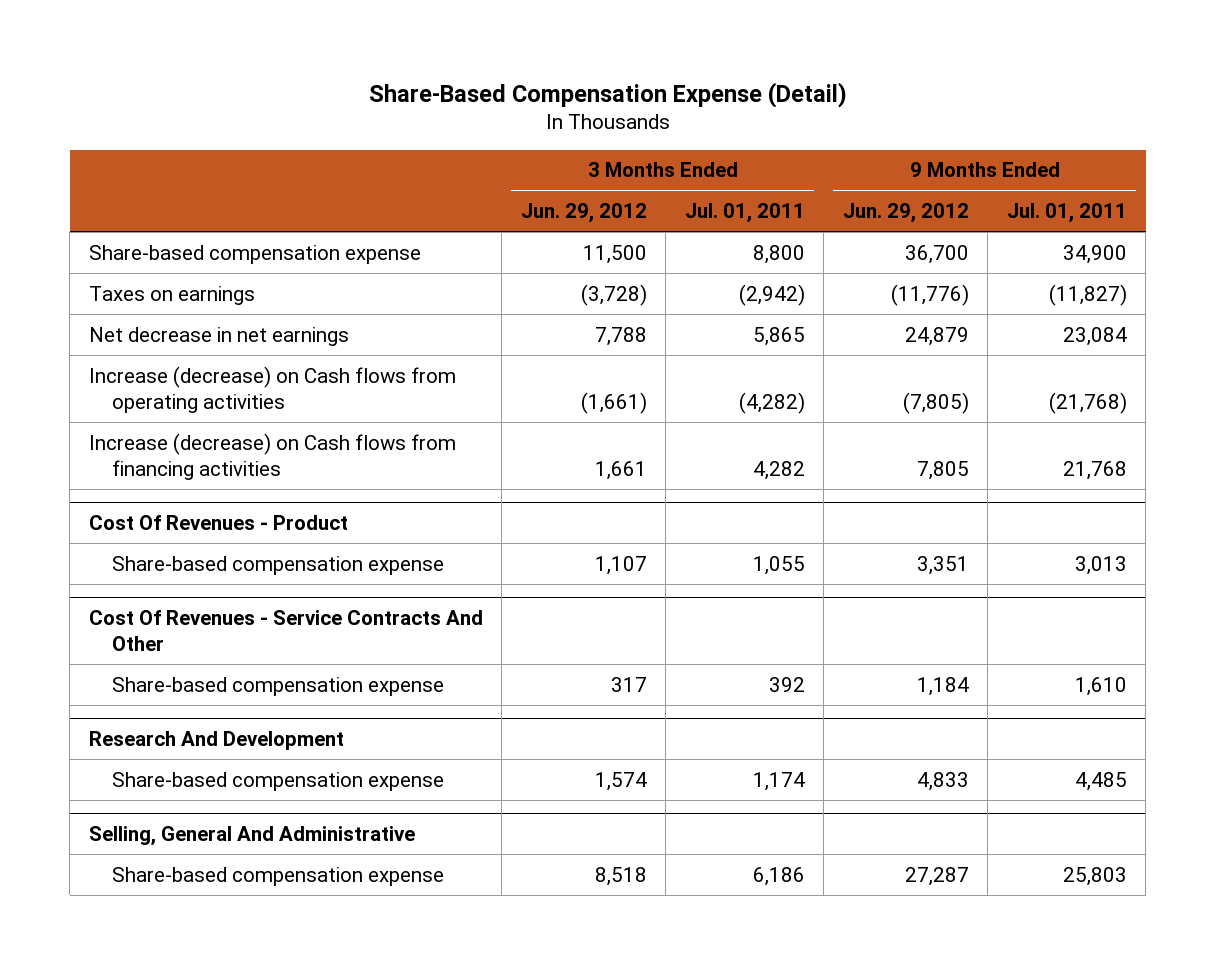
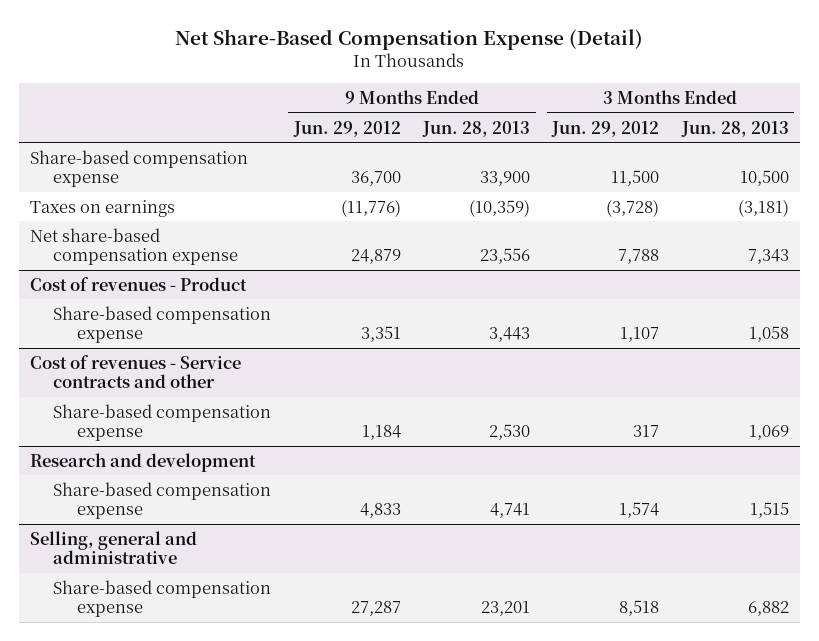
- Share-Based Compensation Expense (Detail)
+ Net Share-Based Compensation Expense (Detail)
- | 3 Months Ended Jun. 29, 2012 | 3 Months Ended Jul. 01, 2011 | 9 Months Ended Jun. 29, 2012 | 9 Months Ended Jul. 01, 2011
+ | 9 Months Ended Jun. 29, 2012 | 9 Months Ended Jun. 28, 2013 | 3 Months Ended Jun. 29, 2012 | 3 Months Ended Jun. 28, 2013
- Net decrease in net earnings | 7,788 | 5,865 | 24,879 | 23,084
- Increase (decrease) on Cash flows from operating activities | (1,661) | (4,282) | (7,805) | (21,768)
- Increase (decrease) on Cash flows from financing activities | 1,661 | 4,282 | 7,805 | 21,768
- Cost Of Revenues - Product
+ Net share-based compensation expense | 24,879 | 23,556 | 7,788 | 7,343
+ Cost of revenues - Product
- Cost Of Revenues - Service Contracts And Other
+ Cost of revenues - Service contracts and other
- Research And Development
+ Research and development
- Selling, General And Administrative
+ Selling, general and administrative

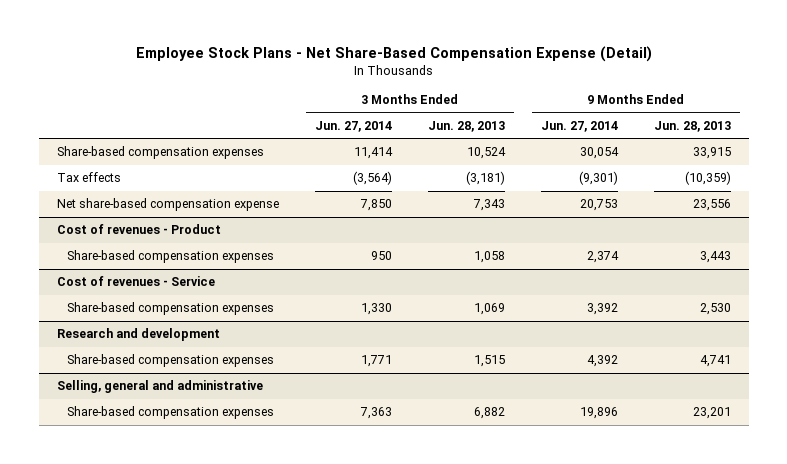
- Net Share-Based Compensation Expense (Detail)
+ Employee Stock Plans - Net Share-Based Compensation Expense (Detail)
- | 9 Months Ended Jun. 29, 2012 | 9 Months Ended Jun. 28, 2013 | 3 Months Ended Jun. 29, 2012 | 3 Months Ended Jun. 28, 2013
+ | 3 Months Ended Jun. 27, 2014 | 3 Months Ended Jun. 28, 2013 | 9 Months Ended Jun. 27, 2014 | 9 Months Ended Jun. 28, 2013
- Share-based compensation expense | 36,700 | 33,900 | 11,500 | 10,500
- Taxes on earnings | (11,776) | (10,359) | (3,728) | (3,181)
+ Share-based compensation expenses | 11,414 | 10,524 | 30,054 | 33,915
+ Tax effects | (3,564) | (3,181) | (9,301) | (10,359)
@ Cost of revenues - Product
- Share-based compensation expense | 3,351 | 3,443 | 1,107 | 1,058
- Cost of revenues - Service contracts and other
- Share-based compensation expense | 1,184 | 2,530 | 317 | 1,069
@ Cost of revenues - Product
+ Share-based compensation expenses | 950 | 1,058 | 2,374 | 3,443
+ Cost of revenues - Service
+ Share-based compensation expenses | 1,330 | 1,069 | 3,392 | 2,530
@ Research and development
- Share-based compensation expense | 4,833 | 4,741 | 1,574 | 1,515
+ Share-based compensation expenses | 1,771 | 1,515 | 4,392 | 4,741
@ Selling, general and administrative
- Share-based compensation expense | 27,287 | 23,201 | 8,518 | 6,882
+ Share-based compensation expenses | 7,363 | 6,882 | 19,896 | 23,201

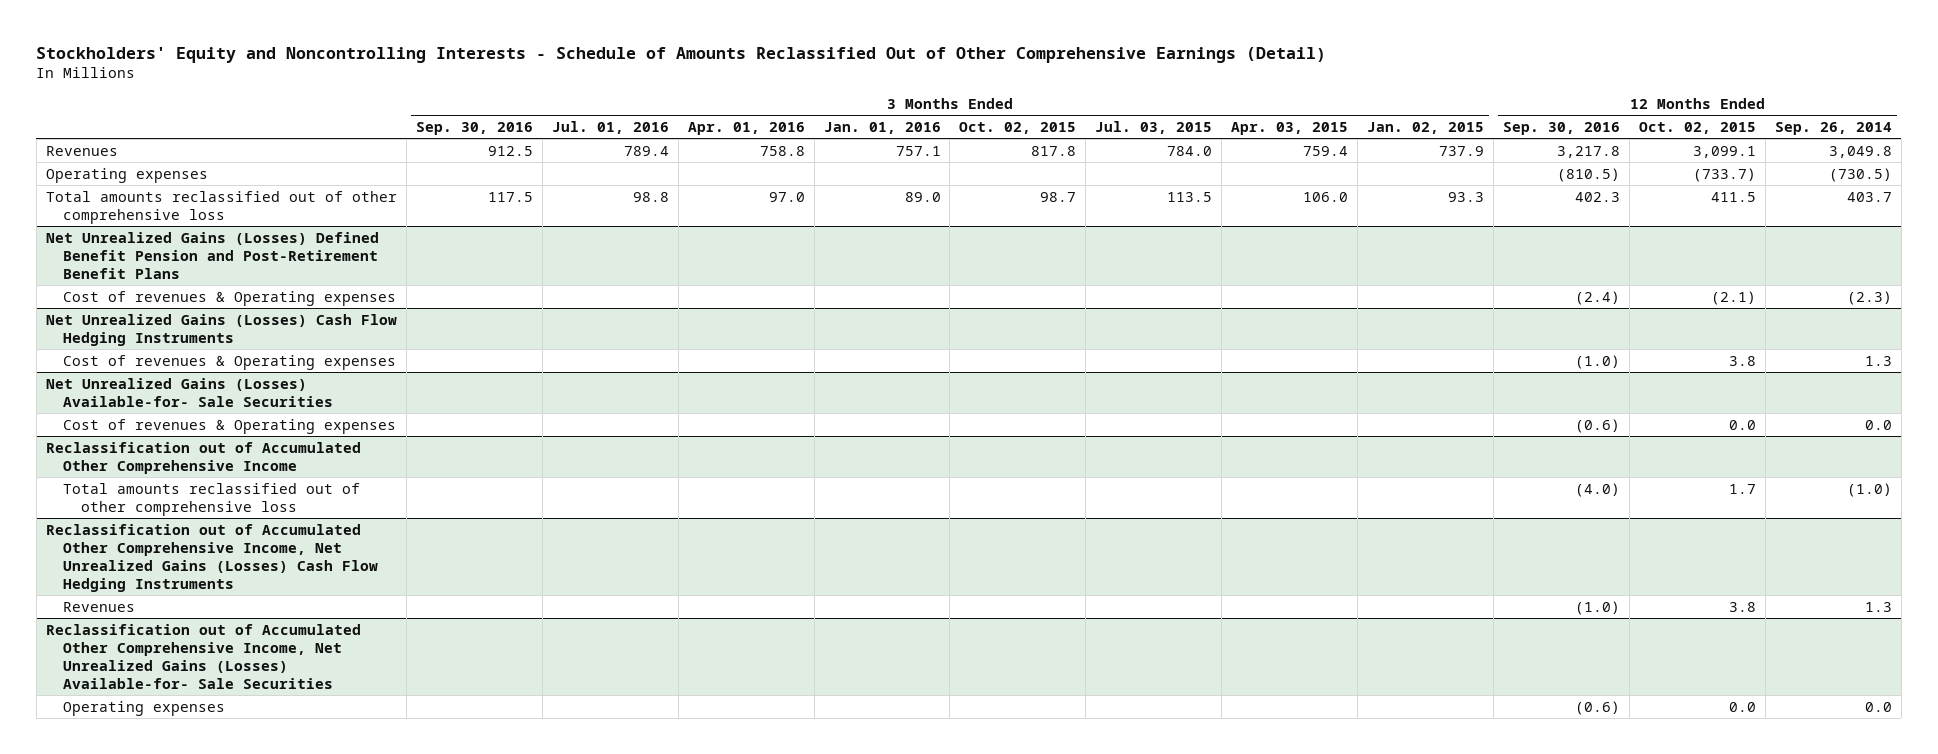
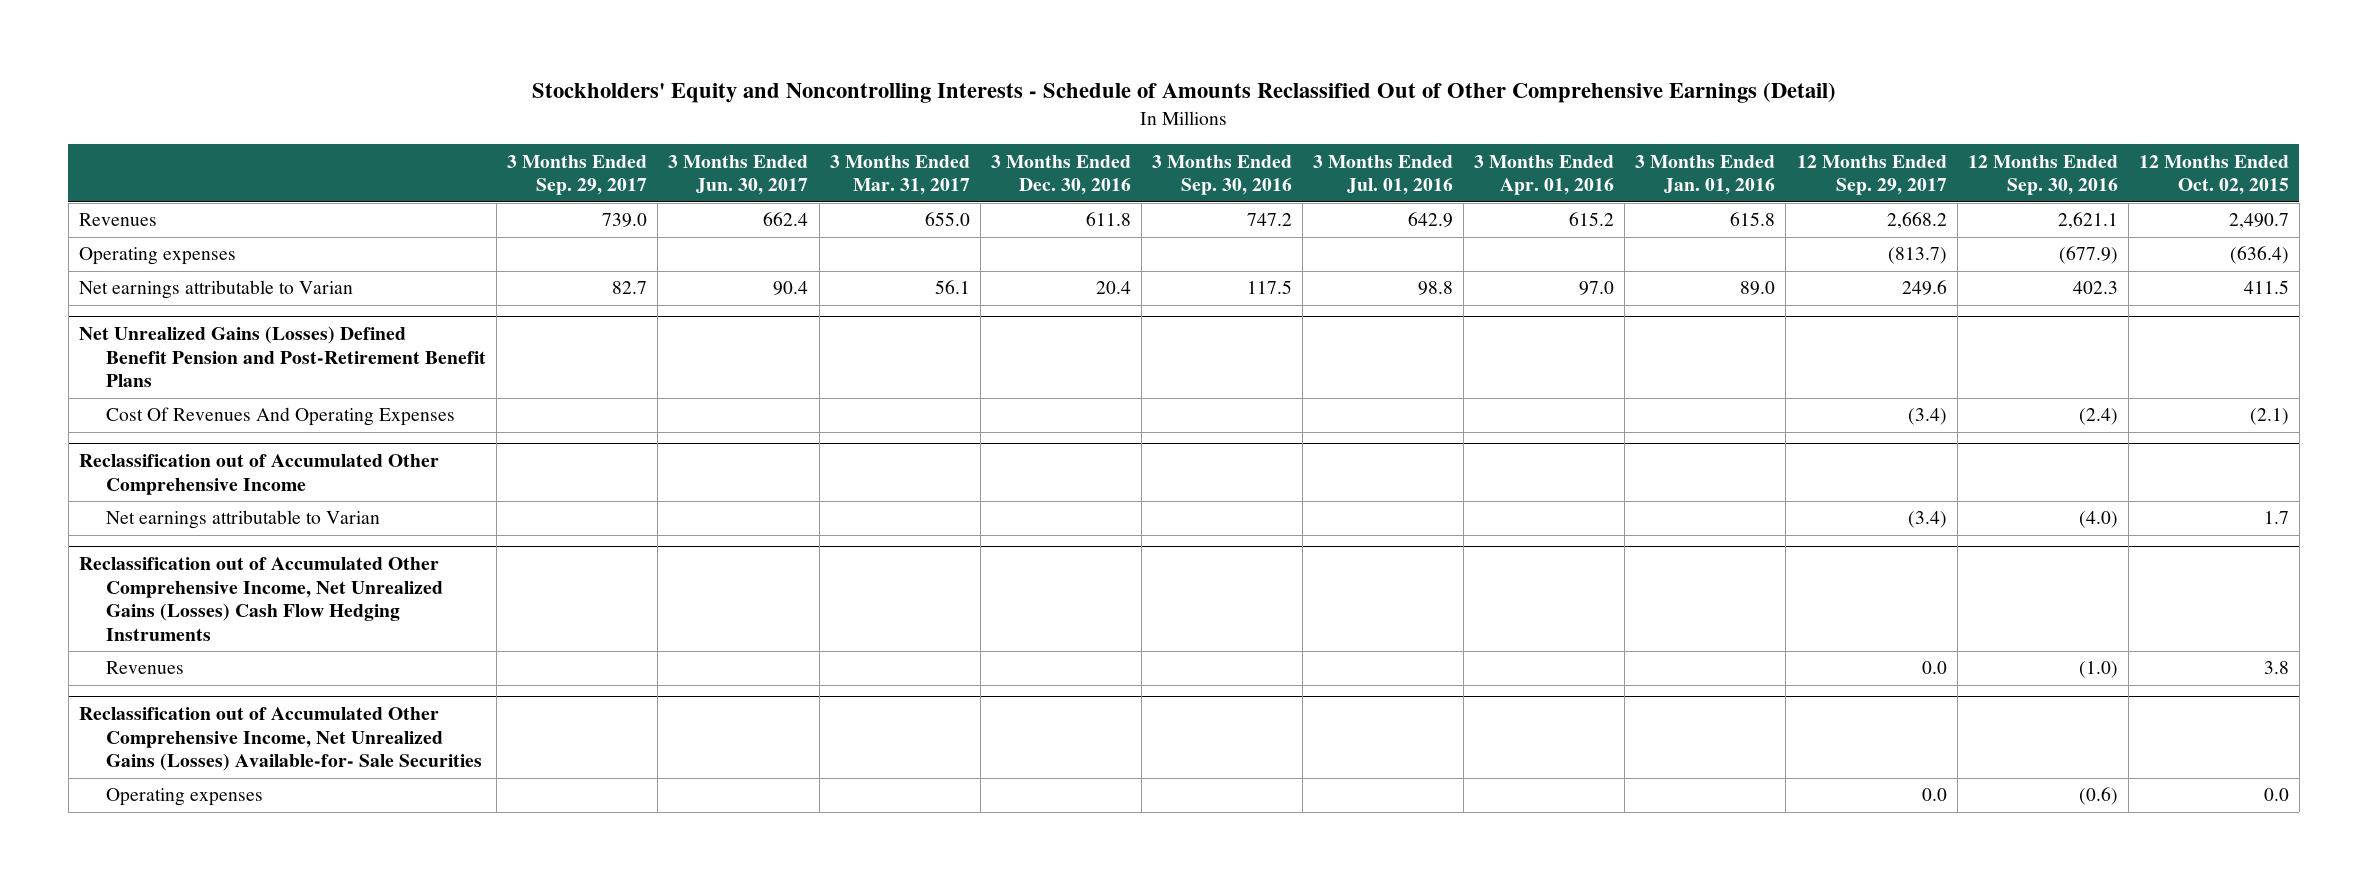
- | 3 Months Ended Sep. 30, 2016 | 3 Months Ended Jul. 01, 2016 | 3 Months Ended Apr. 01, 2016 | 3 Months Ended Jan. 01, 2016 | 3 Months Ended Oct. 02, 2015 | 3 Months Ended Jul. 03, 2015 | 3 Months Ended Apr. 03, 2015 | 3 Months Ended Jan. 02, 2015 | 12 Months Ended Sep. 30, 2016 | 12 Months Ended Oct. 02, 2015 | 12 Months Ended Sep. 26, 2014
+ | 3 Months Ended Sep. 29, 2017 | 3 Months Ended Jun. 30, 2017 | 3 Months Ended Mar. 31, 2017 | 3 Months Ended Dec. 30, 2016 | 3 Months Ended Sep. 30, 2016 | 3 Months Ended Jul. 01, 2016 | 3 Months Ended Apr. 01, 2016 | 3 Months Ended Jan. 01, 2016 | 12 Months Ended Sep. 29, 2017 | 12 Months Ended Sep. 30, 2016 | 12 Months Ended Oct. 02, 2015
- Revenues | 912.5 | 789.4 | 758.8 | 757.1 | 817.8 | 784.0 | 759.4 | 737.9 | 3,217.8 | 3,099.1 | 3,049.8
- Operating expenses | | | | | | | | | (810.5) | (733.7) | (730.5)
- Total amounts reclassified out of other comprehensive loss | 117.5 | 98.8 | 97.0 | 89.0 | 98.7 | 113.5 | 106.0 | 93.3 | 402.3 | 411.5 | 403.7
+ Revenues | 739.0 | 662.4 | 655.0 | 611.8 | 747.2 | 642.9 | 615.2 | 615.8 | 2,668.2 | 2,621.1 | 2,490.7
+ Operating expenses | | | | | | | | | (813.7) | (677.9) | (636.4)
+ Net earnings attributable to Varian | 82.7 | 90.4 | 56.1 | 20.4 | 117.5 | 98.8 | 97.0 | 89.0 | 249.6 | 402.3 | 411.5
@ Net Unrealized Gains (Losses) Defined Benefit Pension and Post-Retirement Benefit Plans
- Cost of revenues & Operating expenses | | | | | | | | | (2.4) | (2.1) | (2.3)
- Net Unrealized Gains (Losses) Cash Flow Hedging Instruments
- Cost of revenues & Operating expenses | | | | | | | | | (1.0) | 3.8 | 1.3
- Net Unrealized Gains (Losses) Available-for- Sale Securities
- Cost of revenues & Operating expenses | | | | | | | | | (0.6) | 0.0 | 0.0
@ Net Unrealized Gains (Losses) Defined Benefit Pension and Post-Retirement Benefit Plans
+ Cost Of Revenues And Operating Expenses | | | | | | | | | (3.4) | (2.4) | (2.1)
@ Reclassification out of Accumulated Other Comprehensive Income
- Total amounts reclassified out of other comprehensive loss | | | | | | | | | (4.0) | 1.7 | (1.0)
+ Net earnings attributable to Varian | | | | | | | | | (3.4) | (4.0) | 1.7

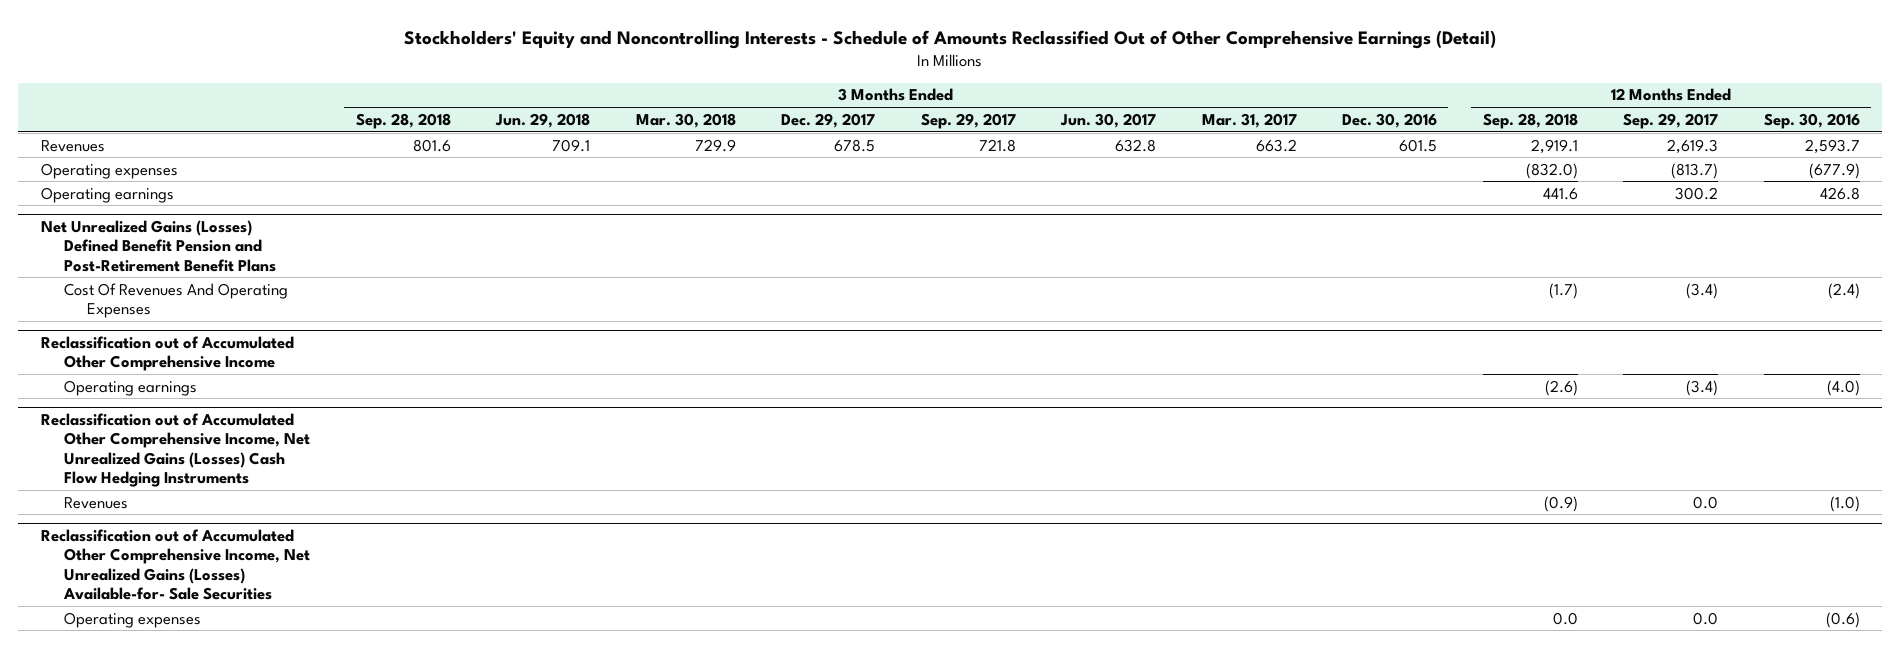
- | 3 Months Ended Sep. 29, 2017 | 3 Months Ended Jun. 30, 2017 | 3 Months Ended Mar. 31, 2017 | 3 Months Ended Dec. 30, 2016 | 3 Months Ended Sep. 30, 2016 | 3 Months Ended Jul. 01, 2016 | 3 Months Ended Apr. 01, 2016 | 3 Months Ended Jan. 01, 2016 | 12 Months Ended Sep. 29, 2017 | 12 Months Ended Sep. 30, 2016 | 12 Months Ended Oct. 02, 2015
+ | 3 Months Ended Sep. 28, 2018 | 3 Months Ended Jun. 29, 2018 | 3 Months Ended Mar. 30, 2018 | 3 Months Ended Dec. 29, 2017 | 3 Months Ended Sep. 29, 2017 | 3 Months Ended Jun. 30, 2017 | 3 Months Ended Mar. 31, 2017 | 3 Months Ended Dec. 30, 2016 | 12 Months Ended Sep. 28, 2018 | 12 Months Ended Sep. 29, 2017 | 12 Months Ended Sep. 30, 2016
- Revenues | 739.0 | 662.4 | 655.0 | 611.8 | 747.2 | 642.9 | 615.2 | 615.8 | 2,668.2 | 2,621.1 | 2,490.7
+ Revenues | 801.6 | 709.1 | 729.9 | 678.5 | 721.8 | 632.8 | 663.2 | 601.5 | 2,919.1 | 2,619.3 | 2,593.7
- Net earnings attributable to Varian | 82.7 | 90.4 | 56.1 | 20.4 | 117.5 | 98.8 | 97.0 | 89.0 | 249.6 | 402.3 | 411.5
+ Operating earnings | | | | | | | | | 441.6 | 300.2 | 426.8
@ Reclassification out of Accumulated Other Comprehensive Income
- Net earnings attributable to Varian | | | | | | | | | (3.4) | (4.0) | 1.7
+ Operating earnings | | | | | | | | | (2.6) | (3.4) | (4.0)

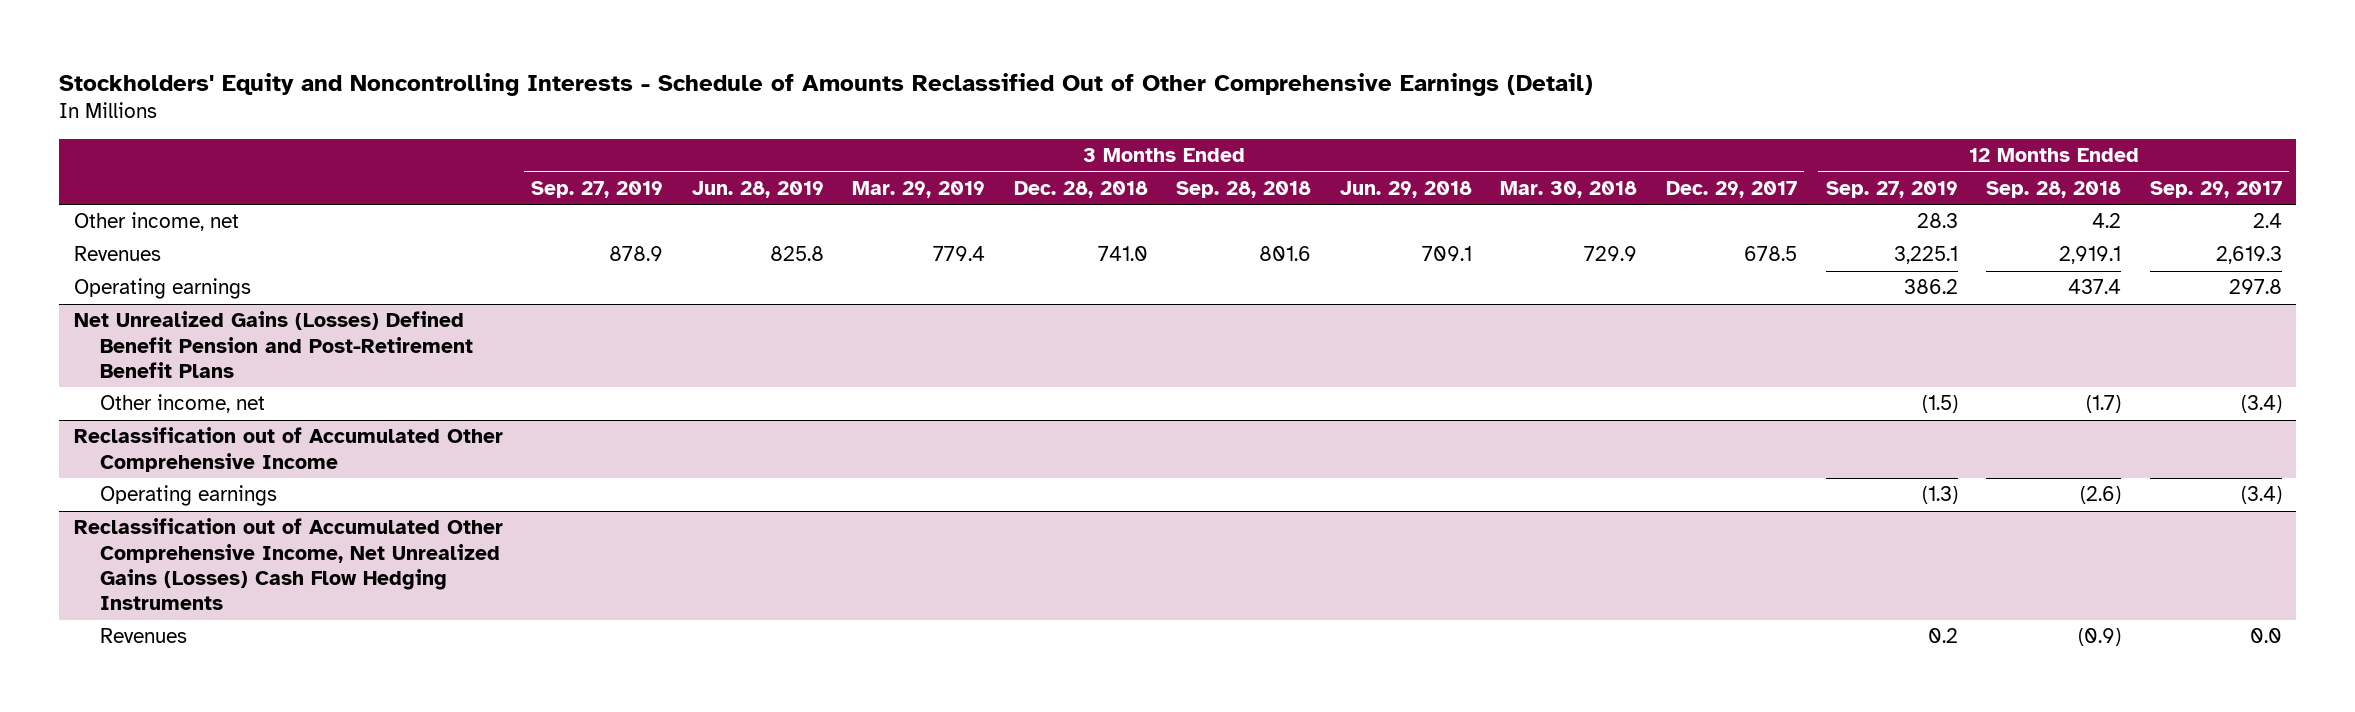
- | 3 Months Ended Sep. 28, 2018 | 3 Months Ended Jun. 29, 2018 | 3 Months Ended Mar. 30, 2018 | 3 Months Ended Dec. 29, 2017 | 3 Months Ended Sep. 29, 2017 | 3 Months Ended Jun. 30, 2017 | 3 Months Ended Mar. 31, 2017 | 3 Months Ended Dec. 30, 2016 | 12 Months Ended Sep. 28, 2018 | 12 Months Ended Sep. 29, 2017 | 12 Months Ended Sep. 30, 2016
+ | 3 Months Ended Sep. 27, 2019 | 3 Months Ended Jun. 28, 2019 | 3 Months Ended Mar. 29, 2019 | 3 Months Ended Dec. 28, 2018 | 3 Months Ended Sep. 28, 2018 | 3 Months Ended Jun. 29, 2018 | 3 Months Ended Mar. 30, 2018 | 3 Months Ended Dec. 29, 2017 | 12 Months Ended Sep. 27, 2019 | 12 Months Ended Sep. 28, 2018 | 12 Months Ended Sep. 29, 2017
+ Other income, net | | | | | | | | | 28.3 | 4.2 | 2.4
- Operating expenses | | | | | | | | | (832.0) | (813.7) | (677.9)
- Operating earnings | | | | | | | | | 441.6 | 300.2 | 426.8
+ Operating earnings | | | | | | | | | 386.2 | 437.4 | 297.8
@ Net Unrealized Gains (Losses) Defined Benefit Pension and Post-Retirement Benefit Plans
- Cost Of Revenues And Operating Expenses | | | | | | | | | (1.7) | (3.4) | (2.4)
+ Other income, net | | | | | | | | | (1.5) | (1.7) | (3.4)
- Reclassification out of Accumulated Other Comprehensive Income, Net Unrealized Gains (Losses) Available-for- Sale Securities
- Operating expenses | | | | | | | | | 0.0 | 0.0 | (0.6)

